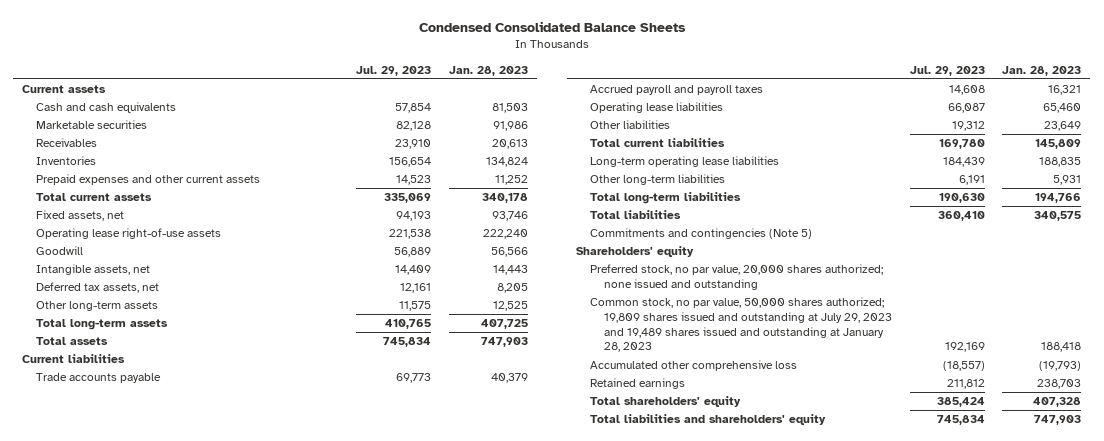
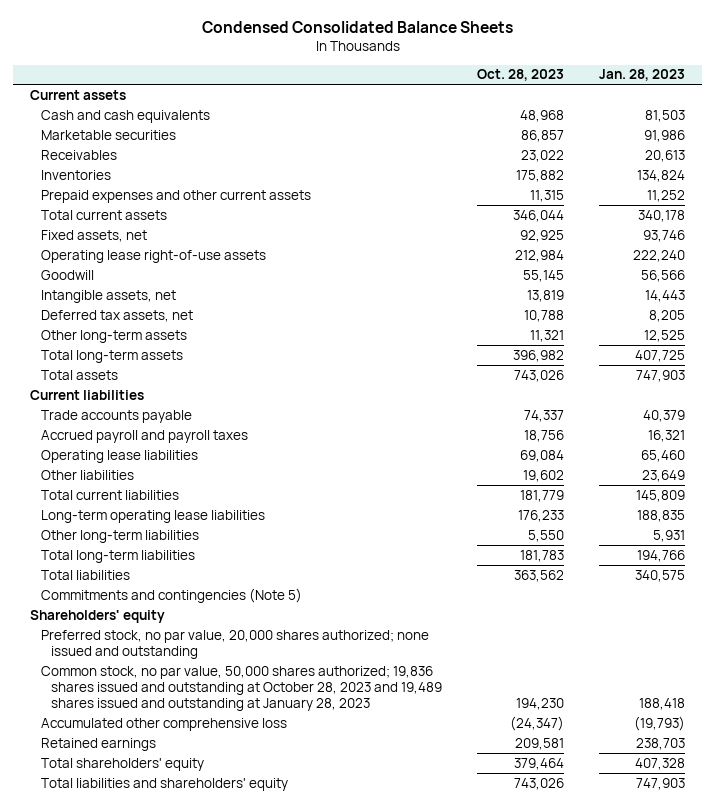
- | Jul. 29, 2023 | Jan. 28, 2023
+ | Oct. 28, 2023 | Jan. 28, 2023
- Common stock, no par value, 50,000 shares authorized; 19,809 shares issued and outstanding at July 29, 2023 and 19,489 shares issued and outstanding at January 28, 2023 | 192,169 | 188,418
+ Common stock, no par value, 50,000 shares authorized; 19,836 shares issued and outstanding at October 28, 2023 and 19,489 shares issued and outstanding at January 28, 2023 | 194,230 | 188,418

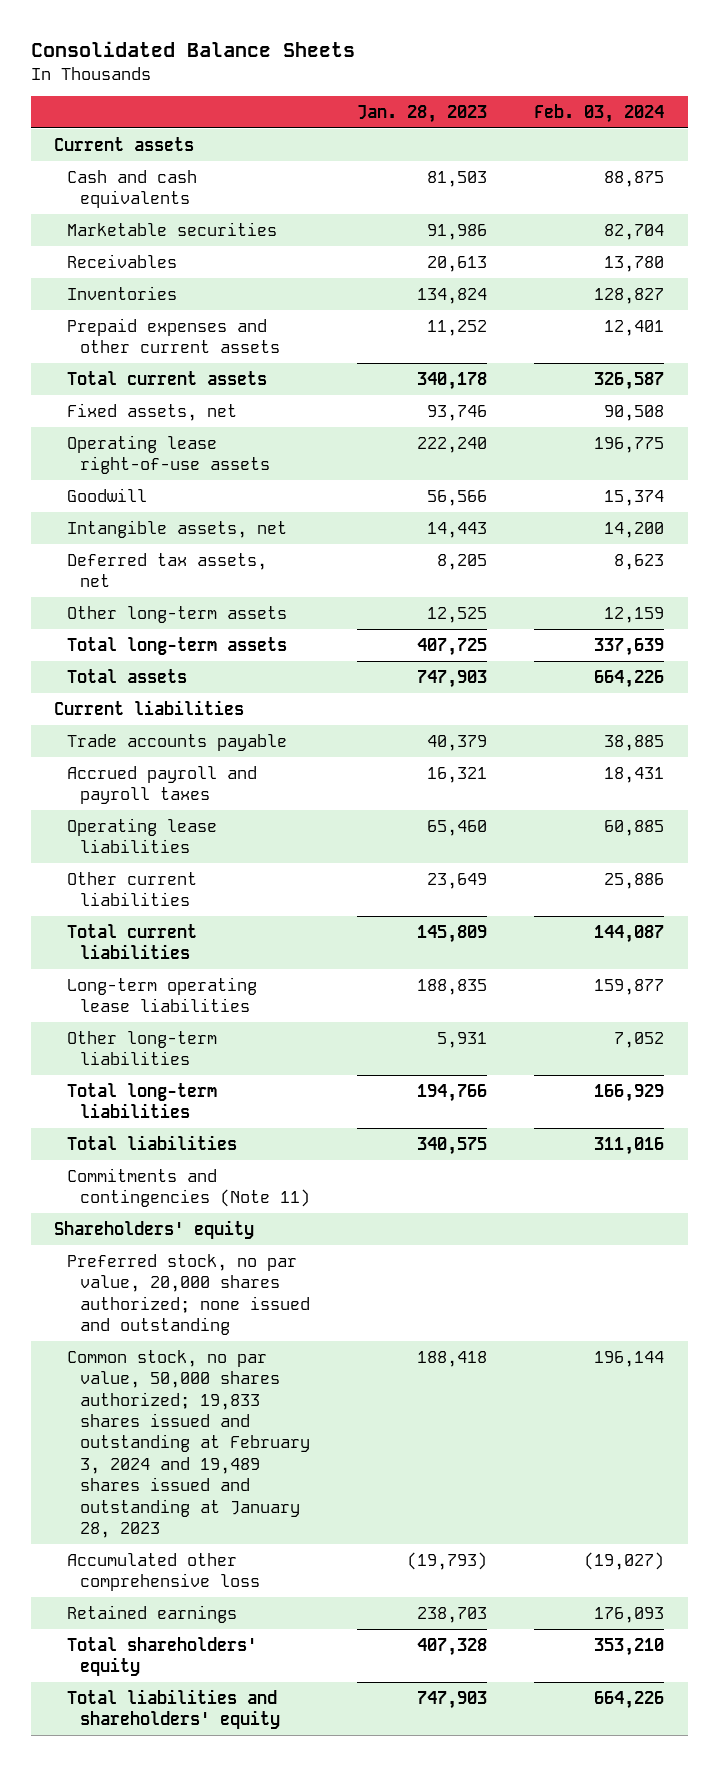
- Condensed Consolidated Balance Sheets
+ Consolidated Balance Sheets
- | Oct. 28, 2023 | Jan. 28, 2023
+ | Jan. 28, 2023 | Feb. 03, 2024
- Other liabilities | 19,602 | 23,649
+ Other current liabilities | 23,649 | 25,886
- Commitments and contingencies (Note 5)
+ Commitments and contingencies (Note 11)
- Common stock, no par value, 50,000 shares authorized; 19,836 shares issued and outstanding at October 28, 2023 and 19,489 shares issued and outstanding at January 28, 2023 | 194,230 | 188,418
+ Common stock, no par value, 50,000 shares authorized; 19,833 shares issued and outstanding at February 3, 2024 and 19,489 shares issued and outstanding at January 28, 2023 | 188,418 | 196,144

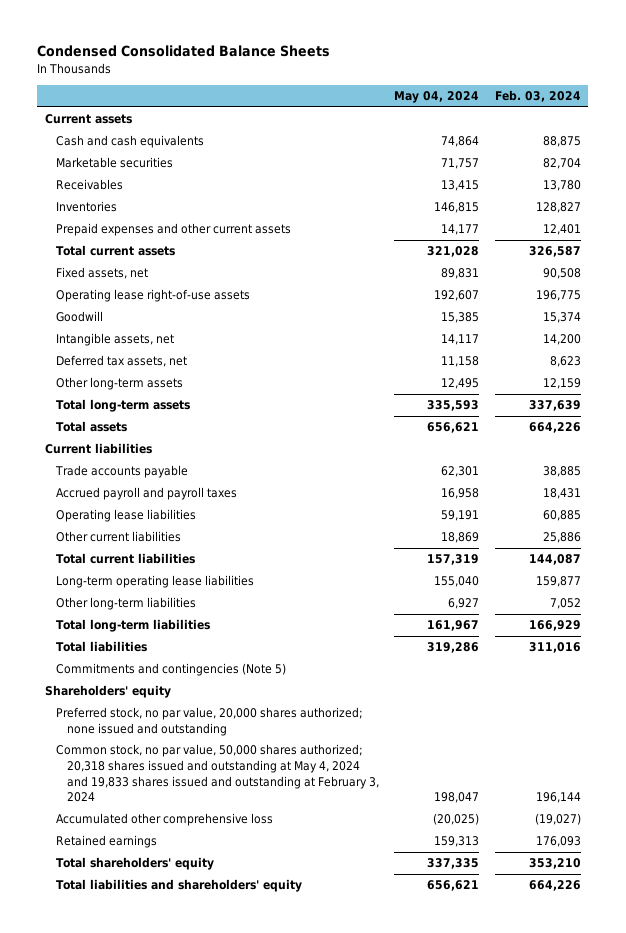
- Consolidated Balance Sheets
+ Condensed Consolidated Balance Sheets
- | Jan. 28, 2023 | Feb. 03, 2024
+ | May 04, 2024 | Feb. 03, 2024
- Commitments and contingencies (Note 11)
+ Commitments and contingencies (Note 5)
- Common stock, no par value, 50,000 shares authorized; 19,833 shares issued and outstanding at February 3, 2024 and 19,489 shares issued and outstanding at January 28, 2023 | 188,418 | 196,144
+ Common stock, no par value, 50,000 shares authorized; 20,318 shares issued and outstanding at May 4, 2024 and 19,833 shares issued and outstanding at February 3, 2024 | 198,047 | 196,144

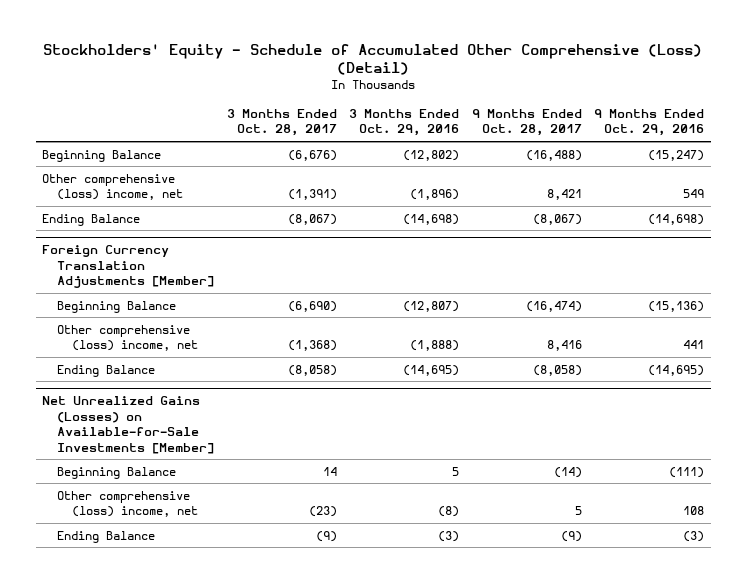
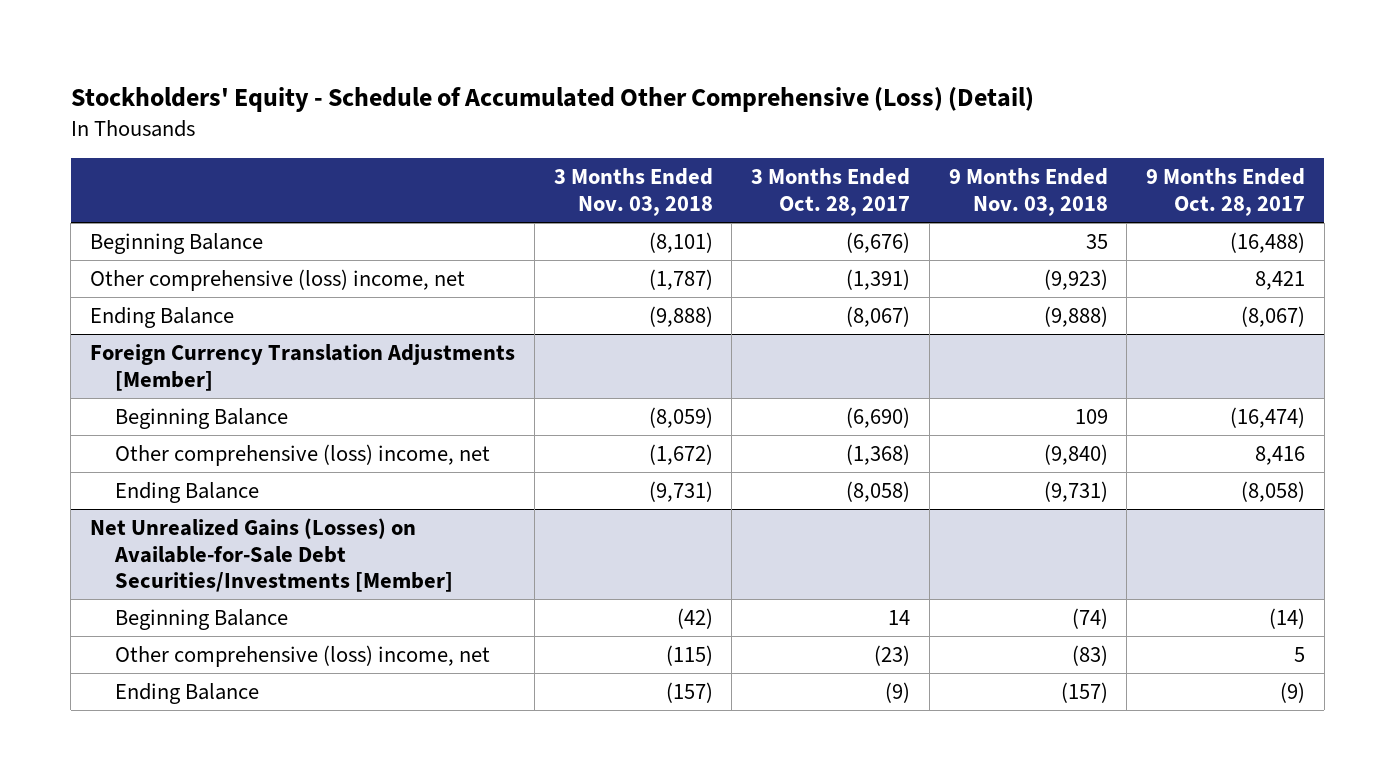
- | 3 Months Ended Oct. 28, 2017 | 3 Months Ended Oct. 29, 2016 | 9 Months Ended Oct. 28, 2017 | 9 Months Ended Oct. 29, 2016
+ | 3 Months Ended Nov. 03, 2018 | 3 Months Ended Oct. 28, 2017 | 9 Months Ended Nov. 03, 2018 | 9 Months Ended Oct. 28, 2017
- Net Unrealized Gains (Losses) on Available-for-Sale Investments [Member]
+ Net Unrealized Gains (Losses) on Available-for-Sale Debt Securities/Investments [Member]

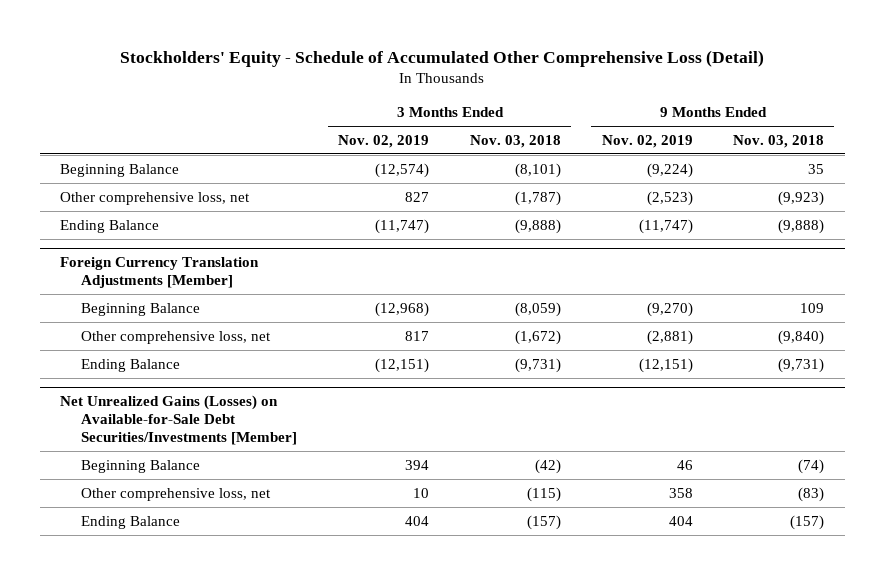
- Stockholders' Equity - Schedule of Accumulated Other Comprehensive (Loss) (Detail)
+ Stockholders' Equity - Schedule of Accumulated Other Comprehensive Loss (Detail)
- | 3 Months Ended Nov. 03, 2018 | 3 Months Ended Oct. 28, 2017 | 9 Months Ended Nov. 03, 2018 | 9 Months Ended Oct. 28, 2017
+ | 3 Months Ended Nov. 02, 2019 | 3 Months Ended Nov. 03, 2018 | 9 Months Ended Nov. 02, 2019 | 9 Months Ended Nov. 03, 2018
- Other comprehensive (loss) income, net | (1,787) | (1,391) | (9,923) | 8,421
+ Other comprehensive loss, net | 827 | (1,787) | (2,523) | (9,923)
@ Foreign Currency Translation Adjustments [Member]
- Other comprehensive (loss) income, net | (1,672) | (1,368) | (9,840) | 8,416
+ Other comprehensive loss, net | 817 | (1,672) | (2,881) | (9,840)
@ Net Unrealized Gains (Losses) on Available-for-Sale Debt Securities/Investments [Member]
- Other comprehensive (loss) income, net | (115) | (23) | (83) | 5
+ Other comprehensive loss, net | 10 | (115) | 358 | (83)

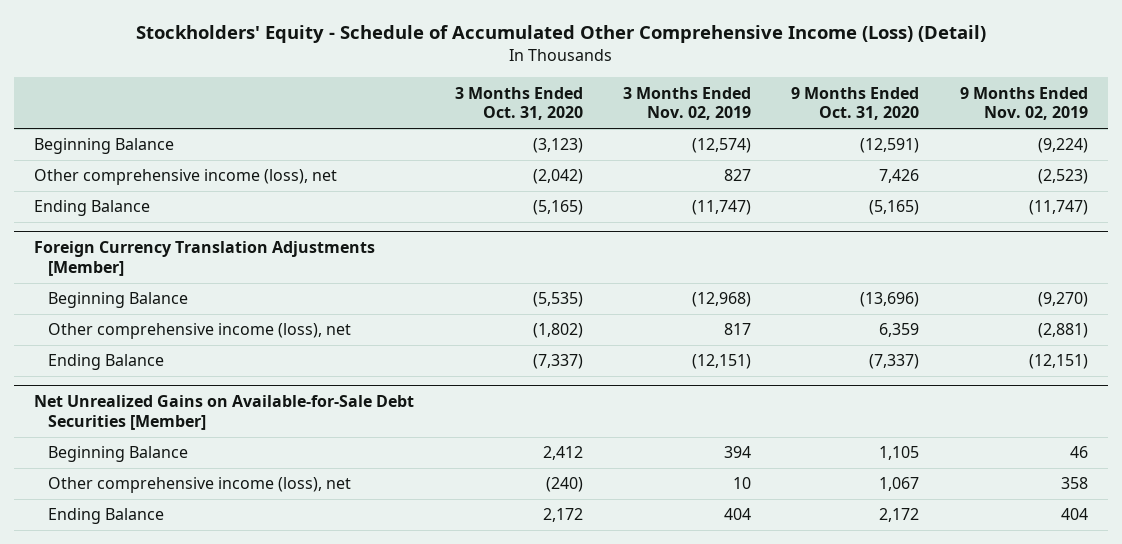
- Stockholders' Equity - Schedule of Accumulated Other Comprehensive Loss (Detail)
+ Stockholders' Equity - Schedule of Accumulated Other Comprehensive Income (Loss) (Detail)
- | 3 Months Ended Nov. 02, 2019 | 3 Months Ended Nov. 03, 2018 | 9 Months Ended Nov. 02, 2019 | 9 Months Ended Nov. 03, 2018
+ | 3 Months Ended Oct. 31, 2020 | 3 Months Ended Nov. 02, 2019 | 9 Months Ended Oct. 31, 2020 | 9 Months Ended Nov. 02, 2019
- Other comprehensive loss, net | 827 | (1,787) | (2,523) | (9,923)
+ Other comprehensive income (loss), net | (2,042) | 827 | 7,426 | (2,523)
@ Foreign Currency Translation Adjustments [Member]
- Other comprehensive loss, net | 817 | (1,672) | (2,881) | (9,840)
+ Other comprehensive income (loss), net | (1,802) | 817 | 6,359 | (2,881)
- Net Unrealized Gains (Losses) on Available-for-Sale Debt Securities/Investments [Member]
+ Net Unrealized Gains on Available-for-Sale Debt Securities [Member]
- Other comprehensive loss, net | 10 | (115) | 358 | (83)
+ Other comprehensive income (loss), net | (240) | 10 | 1,067 | 358

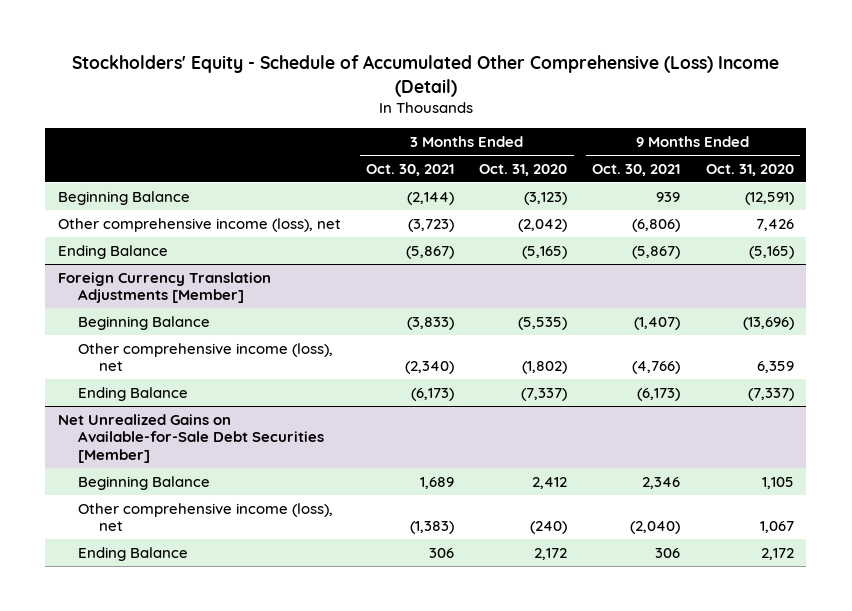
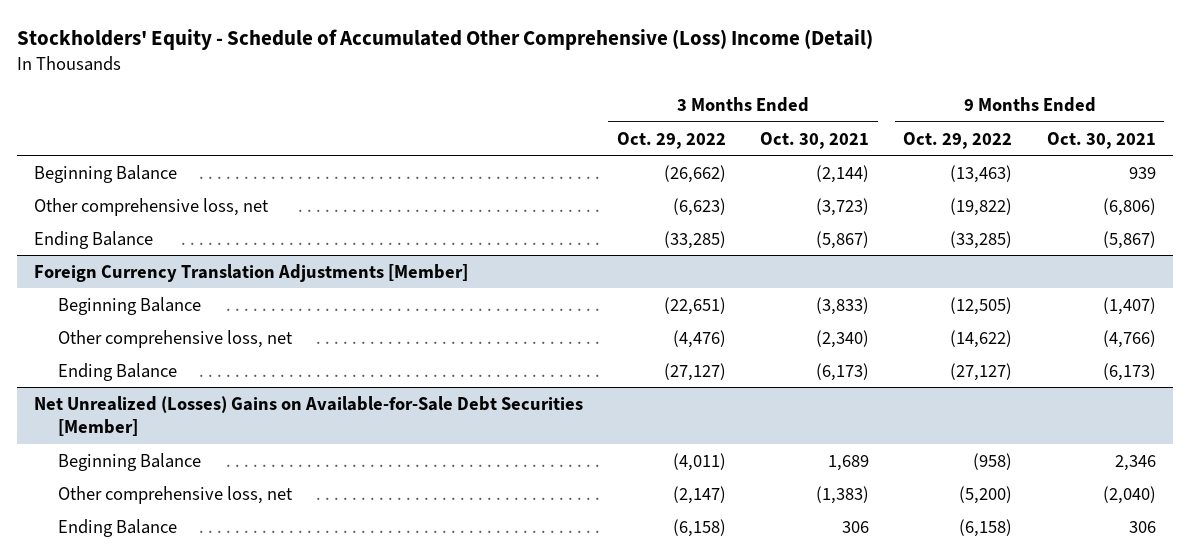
- | 3 Months Ended Oct. 30, 2021 | 3 Months Ended Oct. 31, 2020 | 9 Months Ended Oct. 30, 2021 | 9 Months Ended Oct. 31, 2020
+ | 3 Months Ended Oct. 29, 2022 | 3 Months Ended Oct. 30, 2021 | 9 Months Ended Oct. 29, 2022 | 9 Months Ended Oct. 30, 2021
- Other comprehensive income (loss), net | (3,723) | (2,042) | (6,806) | 7,426
+ Other comprehensive loss, net | (6,623) | (3,723) | (19,822) | (6,806)
@ Foreign Currency Translation Adjustments [Member]
- Other comprehensive income (loss), net | (2,340) | (1,802) | (4,766) | 6,359
+ Other comprehensive loss, net | (4,476) | (2,340) | (14,622) | (4,766)
- Net Unrealized Gains on Available-for-Sale Debt Securities [Member]
+ Net Unrealized (Losses) Gains on Available-for-Sale Debt Securities [Member]
- Other comprehensive income (loss), net | (1,383) | (240) | (2,040) | 1,067
+ Other comprehensive loss, net | (2,147) | (1,383) | (5,200) | (2,040)

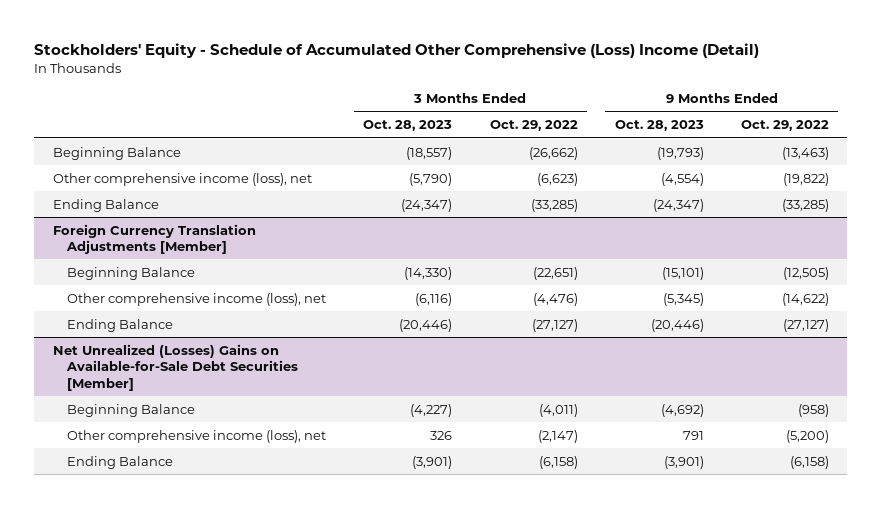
- | 3 Months Ended Oct. 29, 2022 | 3 Months Ended Oct. 30, 2021 | 9 Months Ended Oct. 29, 2022 | 9 Months Ended Oct. 30, 2021
+ | 3 Months Ended Oct. 28, 2023 | 3 Months Ended Oct. 29, 2022 | 9 Months Ended Oct. 28, 2023 | 9 Months Ended Oct. 29, 2022
- Other comprehensive loss, net | (6,623) | (3,723) | (19,822) | (6,806)
+ Other comprehensive income (loss), net | (5,790) | (6,623) | (4,554) | (19,822)
@ Foreign Currency Translation Adjustments [Member]
- Other comprehensive loss, net | (4,476) | (2,340) | (14,622) | (4,766)
+ Other comprehensive income (loss), net | (6,116) | (4,476) | (5,345) | (14,622)
@ Net Unrealized (Losses) Gains on Available-for-Sale Debt Securities [Member]
- Other comprehensive loss, net | (2,147) | (1,383) | (5,200) | (2,040)
+ Other comprehensive income (loss), net | 326 | (2,147) | 791 | (5,200)

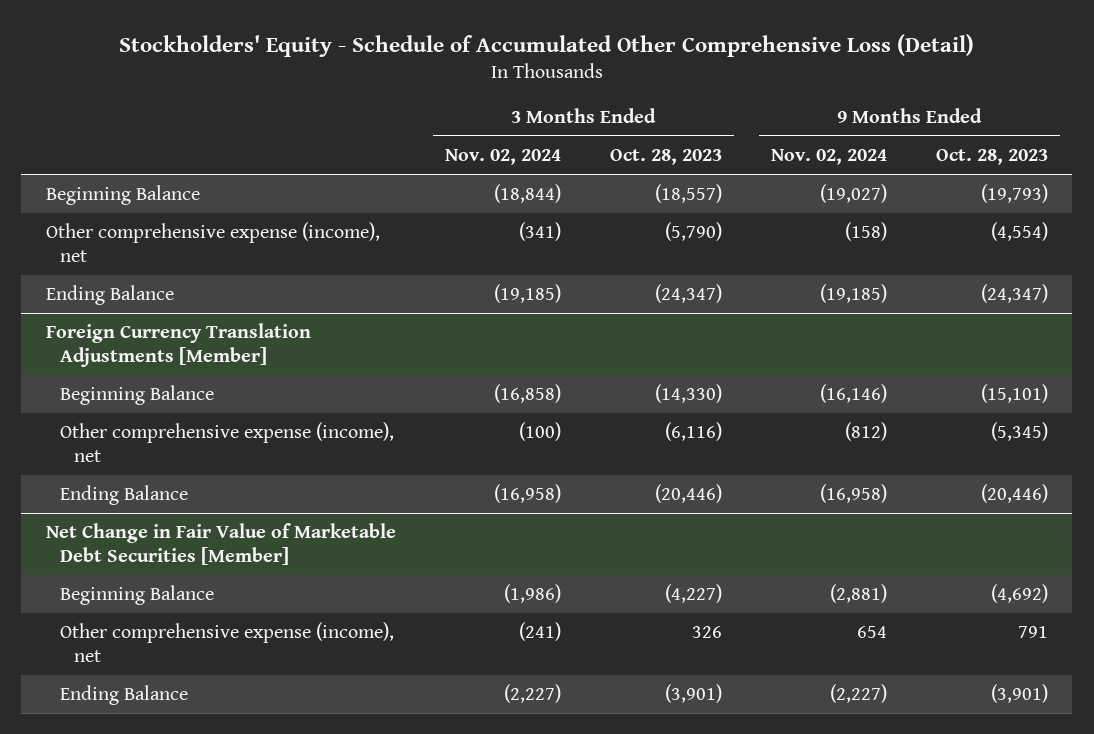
- Stockholders' Equity - Schedule of Accumulated Other Comprehensive (Loss) Income (Detail)
+ Stockholders' Equity - Schedule of Accumulated Other Comprehensive Loss (Detail)
- | 3 Months Ended Oct. 28, 2023 | 3 Months Ended Oct. 29, 2022 | 9 Months Ended Oct. 28, 2023 | 9 Months Ended Oct. 29, 2022
+ | 3 Months Ended Nov. 02, 2024 | 3 Months Ended Oct. 28, 2023 | 9 Months Ended Nov. 02, 2024 | 9 Months Ended Oct. 28, 2023
- Other comprehensive income (loss), net | (5,790) | (6,623) | (4,554) | (19,822)
+ Other comprehensive expense (income), net | (341) | (5,790) | (158) | (4,554)
@ Foreign Currency Translation Adjustments [Member]
- Other comprehensive income (loss), net | (6,116) | (4,476) | (5,345) | (14,622)
+ Other comprehensive expense (income), net | (100) | (6,116) | (812) | (5,345)
- Net Unrealized (Losses) Gains on Available-for-Sale Debt Securities [Member]
+ Net Change in Fair Value of Marketable Debt Securities [Member]
- Other comprehensive income (loss), net | 326 | (2,147) | 791 | (5,200)
+ Other comprehensive expense (income), net | (241) | 326 | 654 | 791

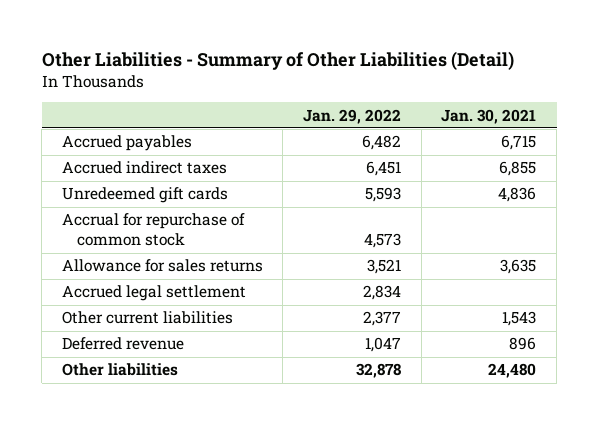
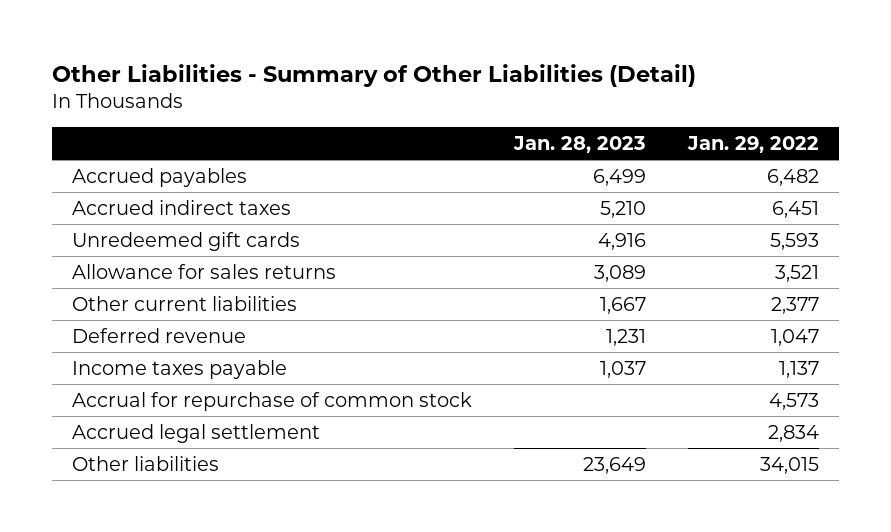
- | Jan. 29, 2022 | Jan. 30, 2021
+ | Jan. 28, 2023 | Jan. 29, 2022
- Other liabilities | 32,878 | 24,480
+ Income taxes payable | 1,037 | 1,137
moved down: Accrual for repurchase of common stock | | 4,573
moved down: Accrued legal settlement | | 2,834
+ Other liabilities | 23,649 | 34,015

